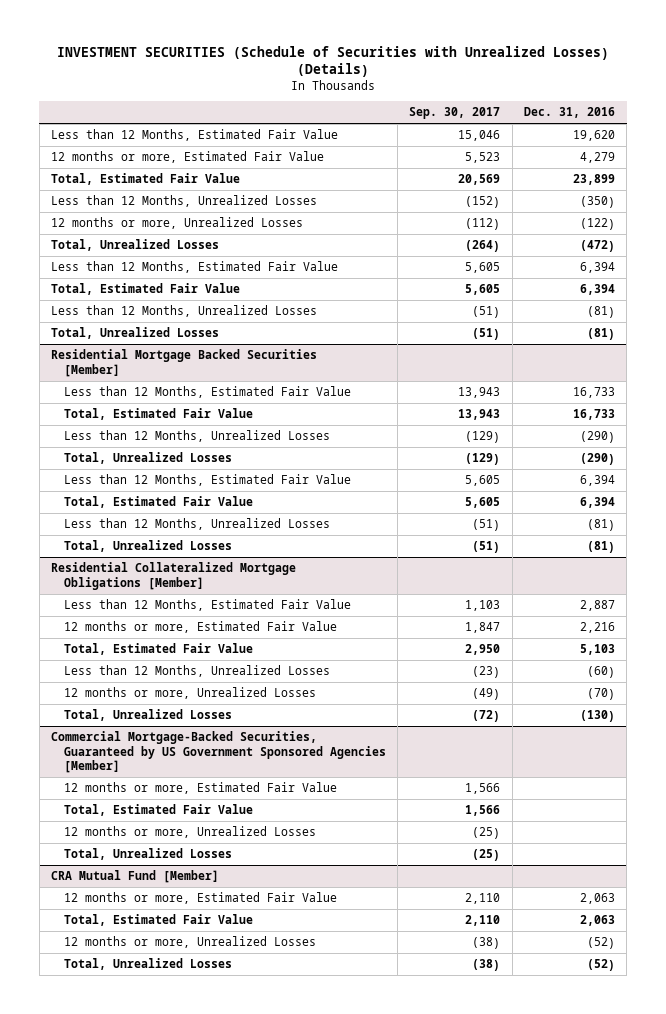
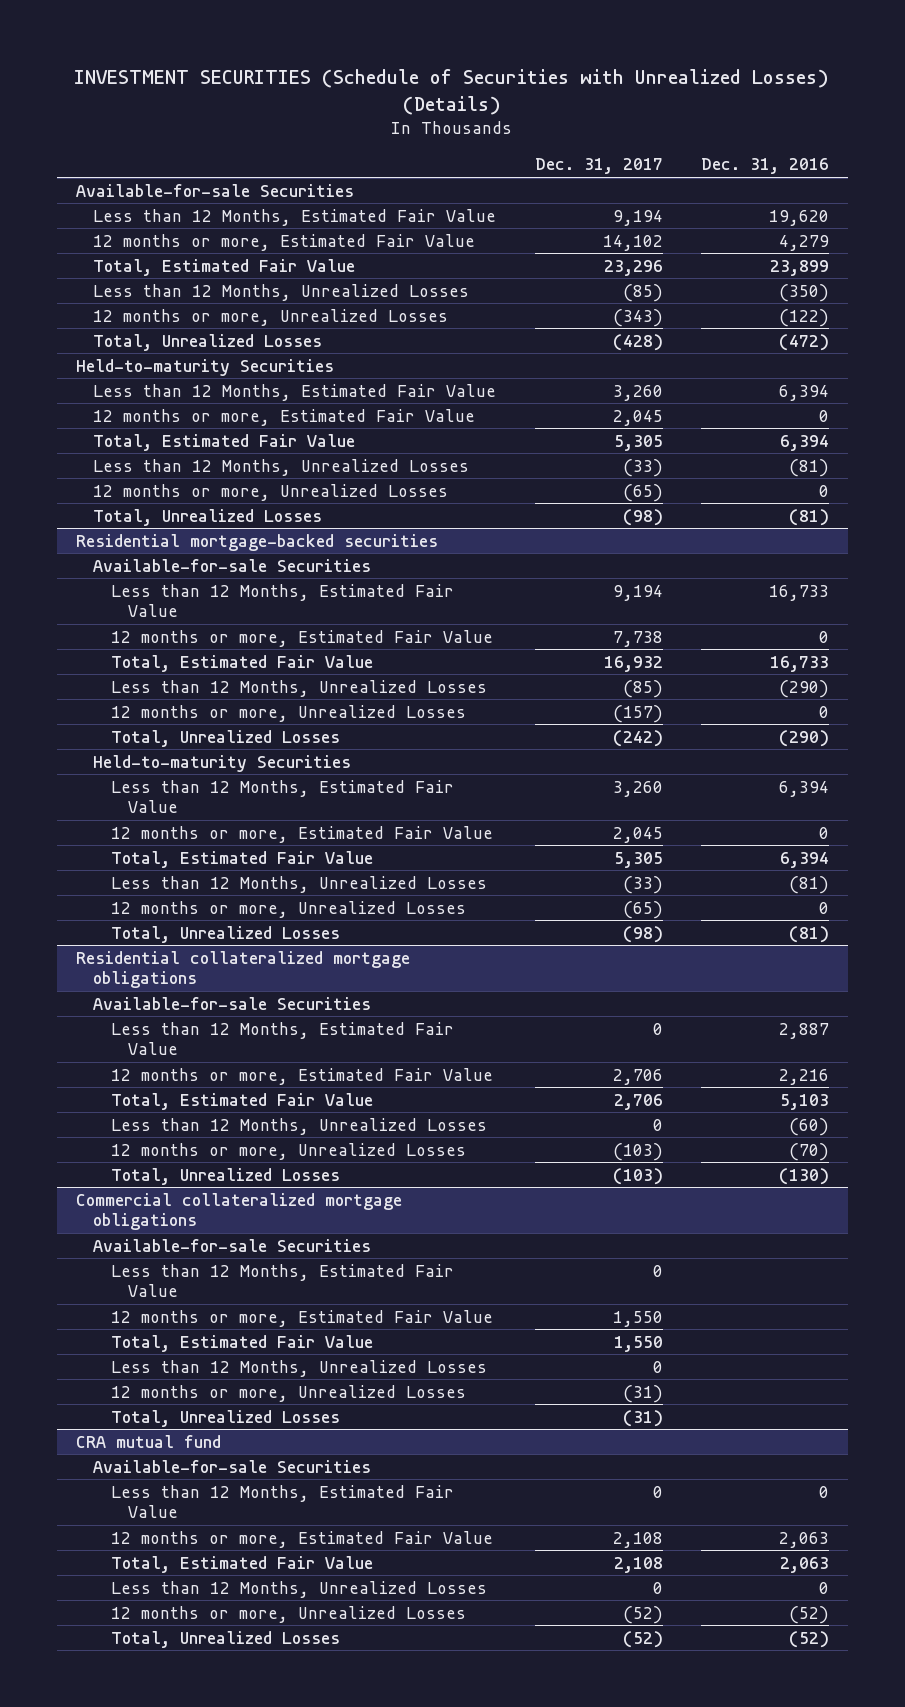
- | Sep. 30, 2017 | Dec. 31, 2016
+ | Dec. 31, 2017 | Dec. 31, 2016
+ Available-for-sale Securities
+ Held-to-maturity Securities
+ 12 months or more, Estimated Fair Value | 2,045 | 0
+ 12 months or more, Unrealized Losses | (65) | 0
- Residential Mortgage Backed Securities [Member]
+ Residential mortgage-backed securities
+ Available-for-sale Securities
+ 12 months or more, Estimated Fair Value | 7,738 | 0
+ 12 months or more, Unrealized Losses | (157) | 0
+ Held-to-maturity Securities
+ 12 months or more, Estimated Fair Value | 2,045 | 0
+ 12 months or more, Unrealized Losses | (65) | 0
- Residential Collateralized Mortgage Obligations [Member]
+ Residential collateralized mortgage obligations
+ Available-for-sale Securities
- Commercial Mortgage-Backed Securities, Guaranteed by US Government Sponsored Agencies [Member]
+ Commercial collateralized mortgage obligations
+ Available-for-sale Securities
+ Less than 12 Months, Estimated Fair Value | 0 |
+ Less than 12 Months, Unrealized Losses | 0 |
- CRA Mutual Fund [Member]
+ CRA mutual fund
+ Available-for-sale Securities
+ Less than 12 Months, Estimated Fair Value | 0 | 0
+ Less than 12 Months, Unrealized Losses | 0 | 0

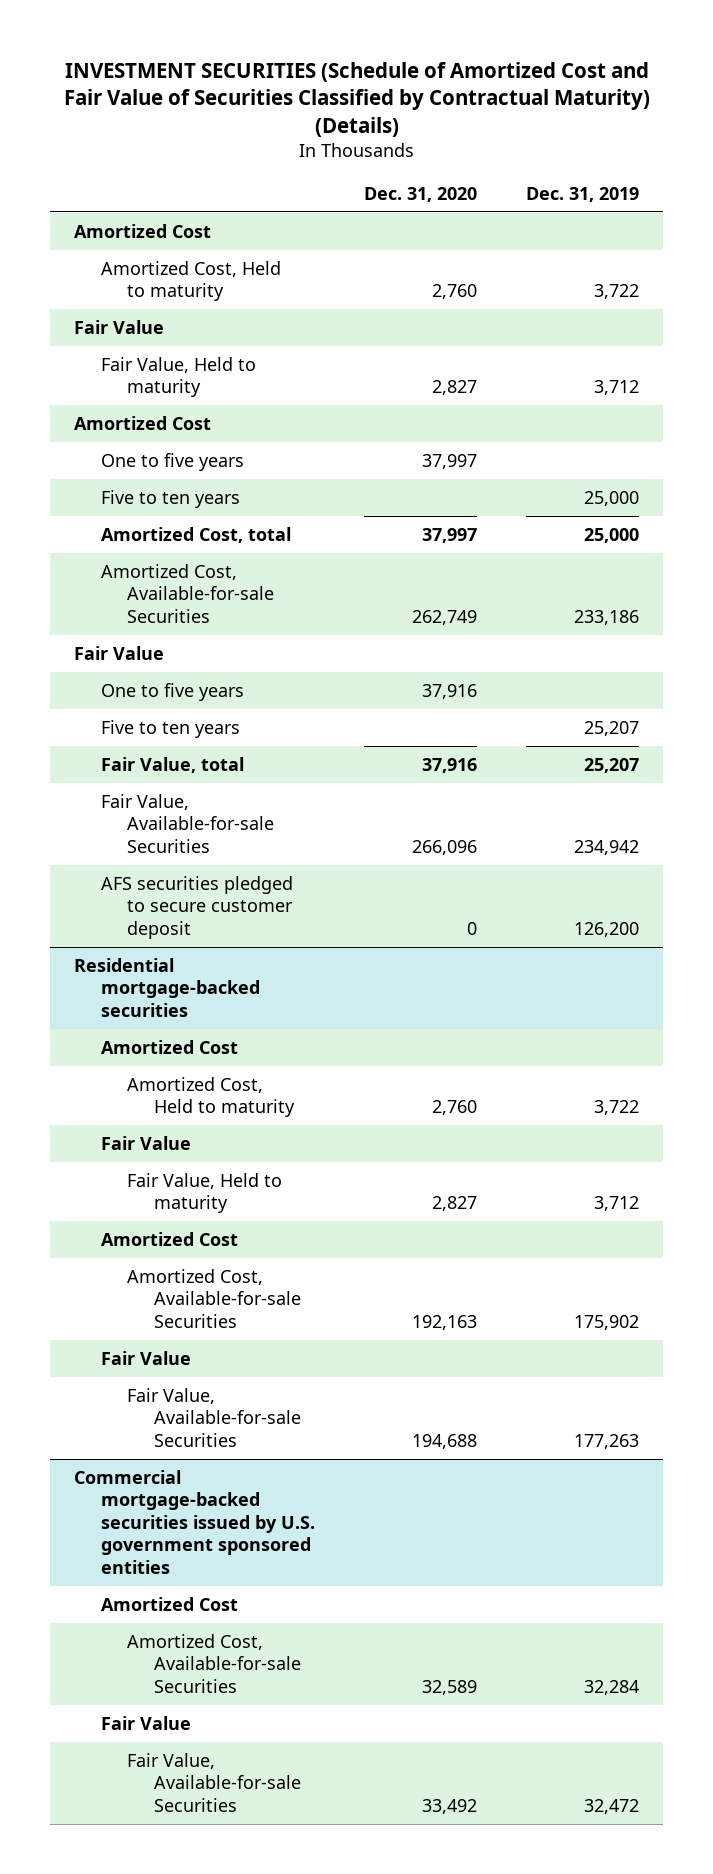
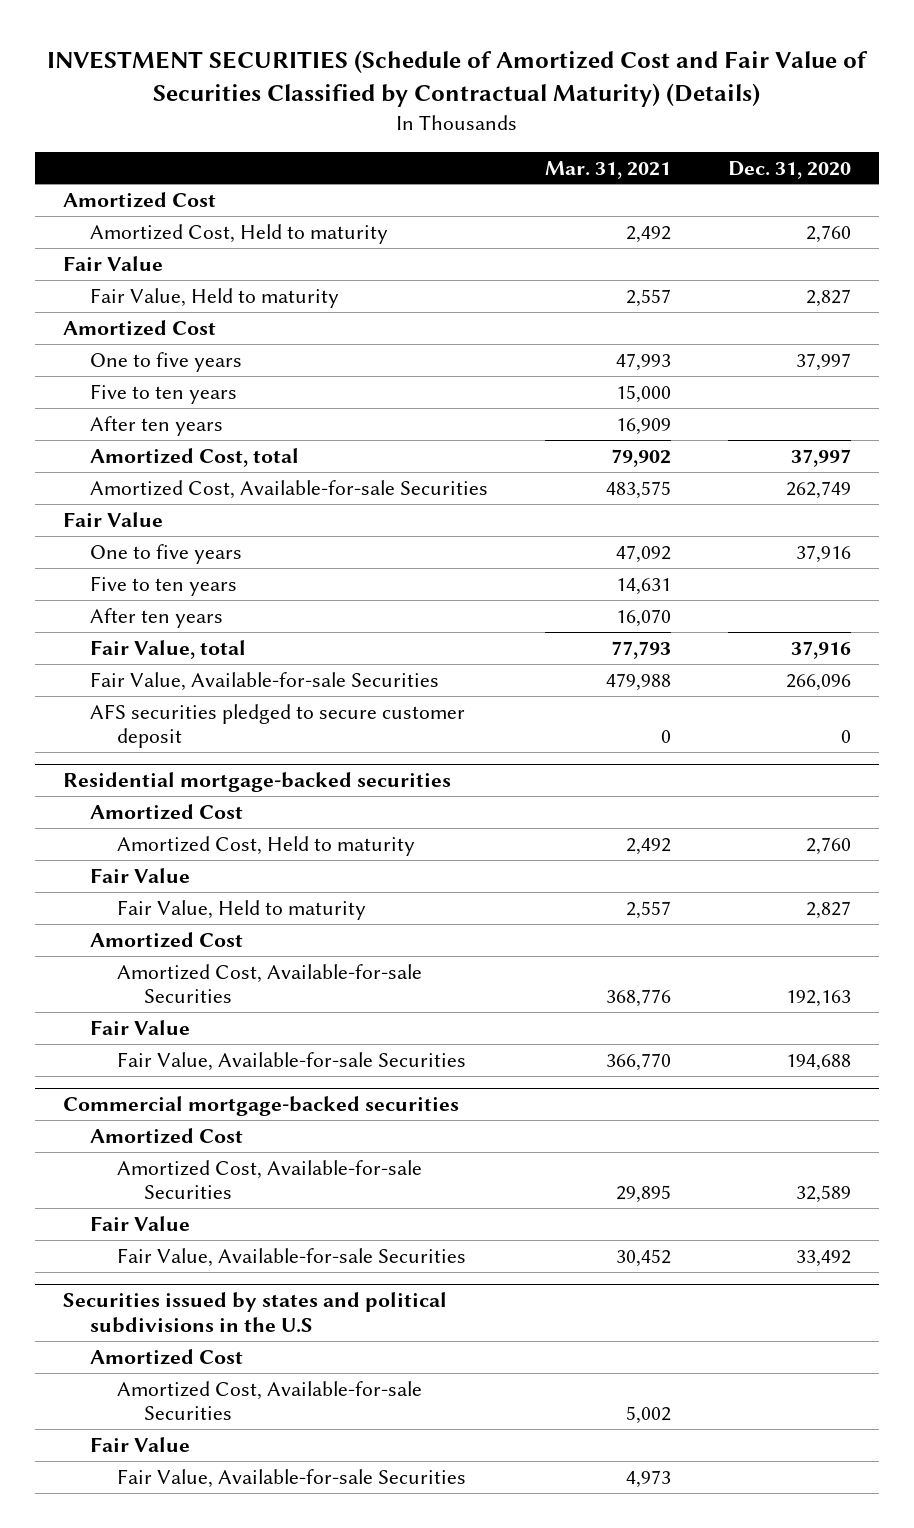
- | Dec. 31, 2020 | Dec. 31, 2019
+ | Mar. 31, 2021 | Dec. 31, 2020
+ After ten years | 16,909 |
+ After ten years | 16,070 |
- Commercial mortgage-backed securities issued by U.S. government sponsored entities
+ Commercial mortgage-backed securities
+ Securities issued by states and political subdivisions in the U.S
+ Amortized Cost
+ Amortized Cost, Available-for-sale Securities | 5,002 |
+ Fair Value
+ Fair Value, Available-for-sale Securities | 4,973 |

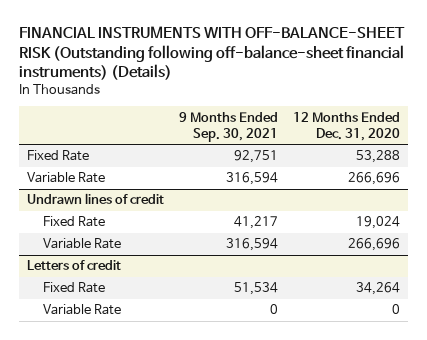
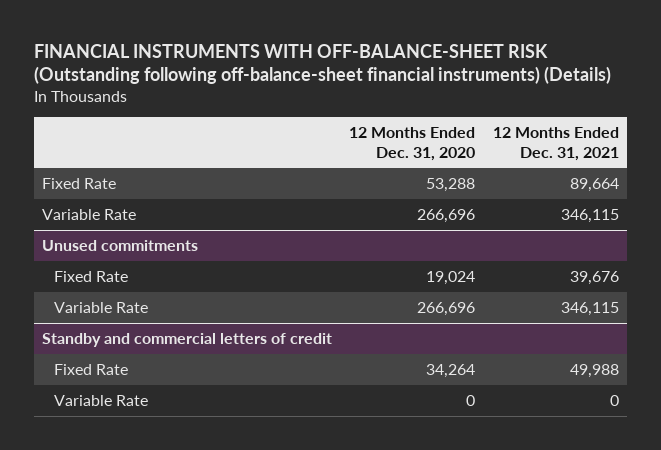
- | 9 Months Ended Sep. 30, 2021 | 12 Months Ended Dec. 31, 2020
+ | 12 Months Ended Dec. 31, 2020 | 12 Months Ended Dec. 31, 2021
- Undrawn lines of credit
+ Unused commitments
- Letters of credit
+ Standby and commercial letters of credit

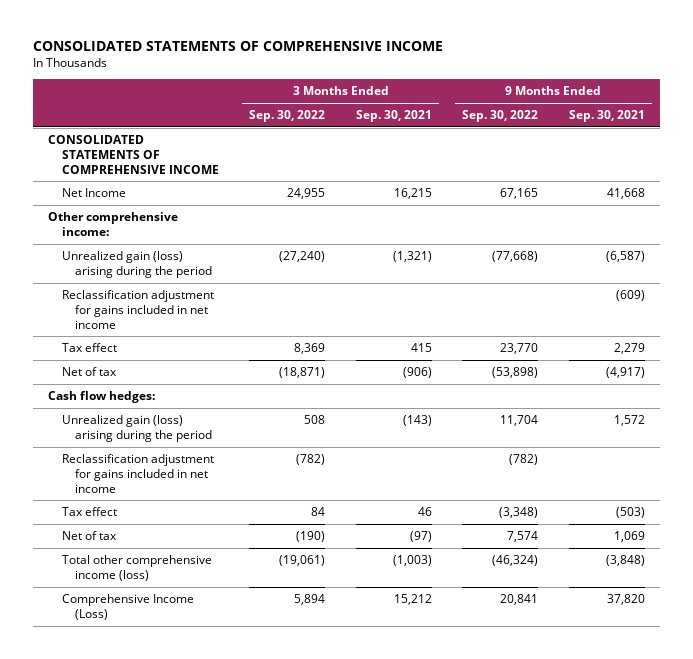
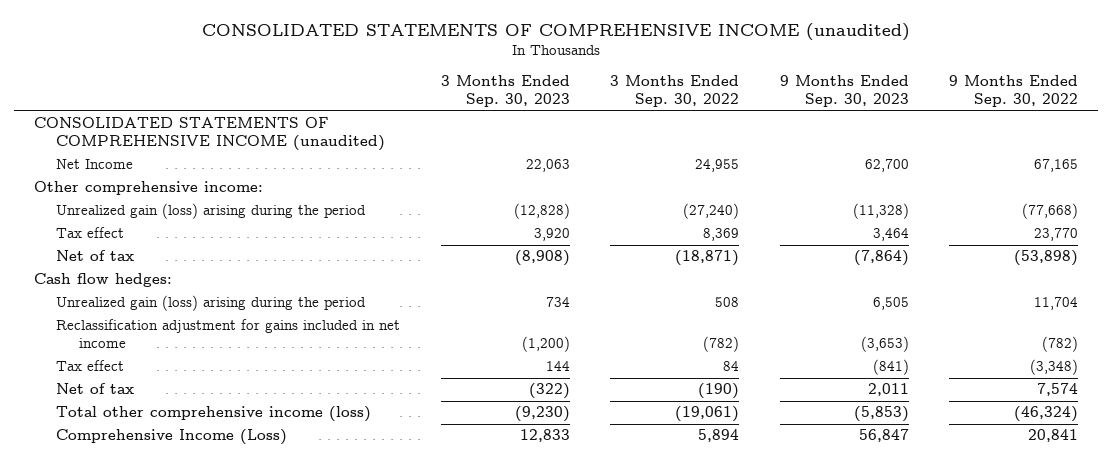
- CONSOLIDATED STATEMENTS OF COMPREHENSIVE INCOME
+ CONSOLIDATED STATEMENTS OF COMPREHENSIVE INCOME (unaudited)
- | 3 Months Ended Sep. 30, 2022 | 3 Months Ended Sep. 30, 2021 | 9 Months Ended Sep. 30, 2022 | 9 Months Ended Sep. 30, 2021
+ | 3 Months Ended Sep. 30, 2023 | 3 Months Ended Sep. 30, 2022 | 9 Months Ended Sep. 30, 2023 | 9 Months Ended Sep. 30, 2022
- CONSOLIDATED STATEMENTS OF COMPREHENSIVE INCOME
+ CONSOLIDATED STATEMENTS OF COMPREHENSIVE INCOME (unaudited)
- Reclassification adjustment for gains included in net income | | | | (609)

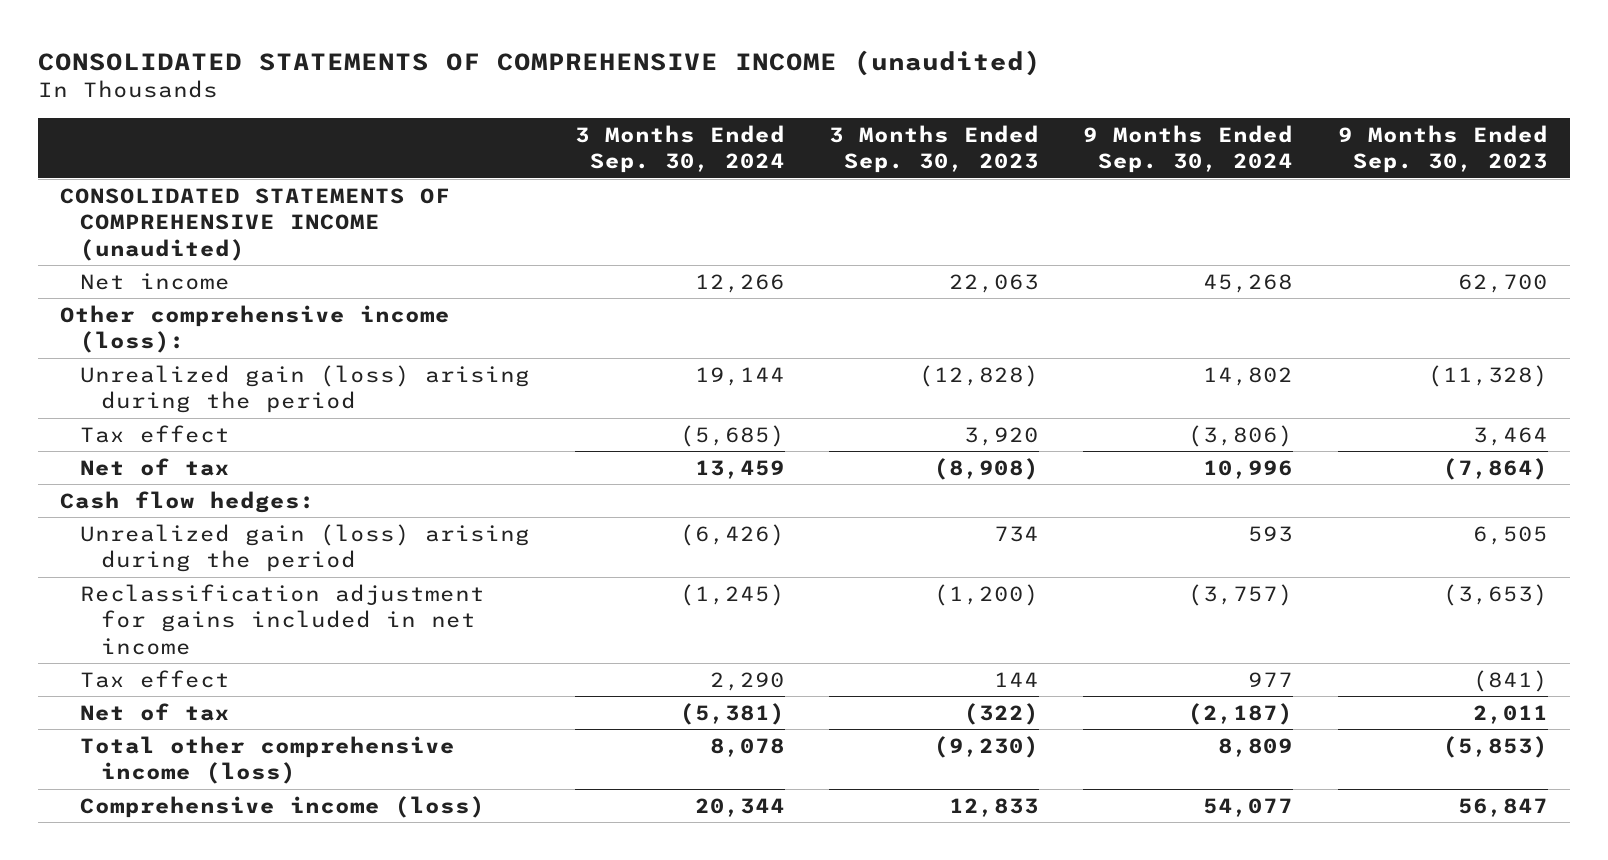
- | 3 Months Ended Sep. 30, 2023 | 3 Months Ended Sep. 30, 2022 | 9 Months Ended Sep. 30, 2023 | 9 Months Ended Sep. 30, 2022
+ | 3 Months Ended Sep. 30, 2024 | 3 Months Ended Sep. 30, 2023 | 9 Months Ended Sep. 30, 2024 | 9 Months Ended Sep. 30, 2023
- Net Income | 22,063 | 24,955 | 62,700 | 67,165
- Other comprehensive income:
+ Net income | 12,266 | 22,063 | 45,268 | 62,700
+ Other comprehensive income (loss):
- Comprehensive Income (Loss) | 12,833 | 5,894 | 56,847 | 20,841
+ Comprehensive income (loss) | 20,344 | 12,833 | 54,077 | 56,847

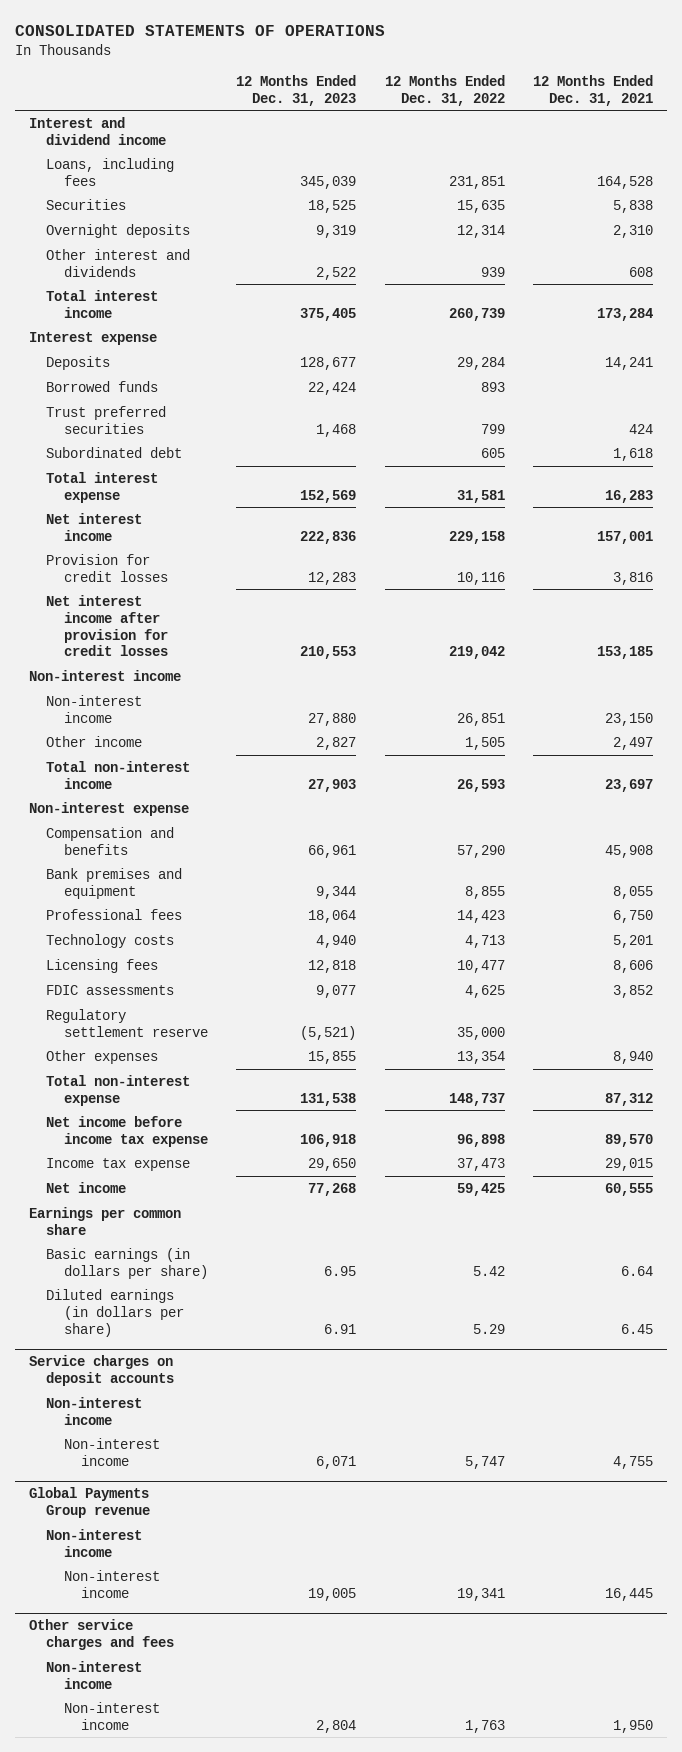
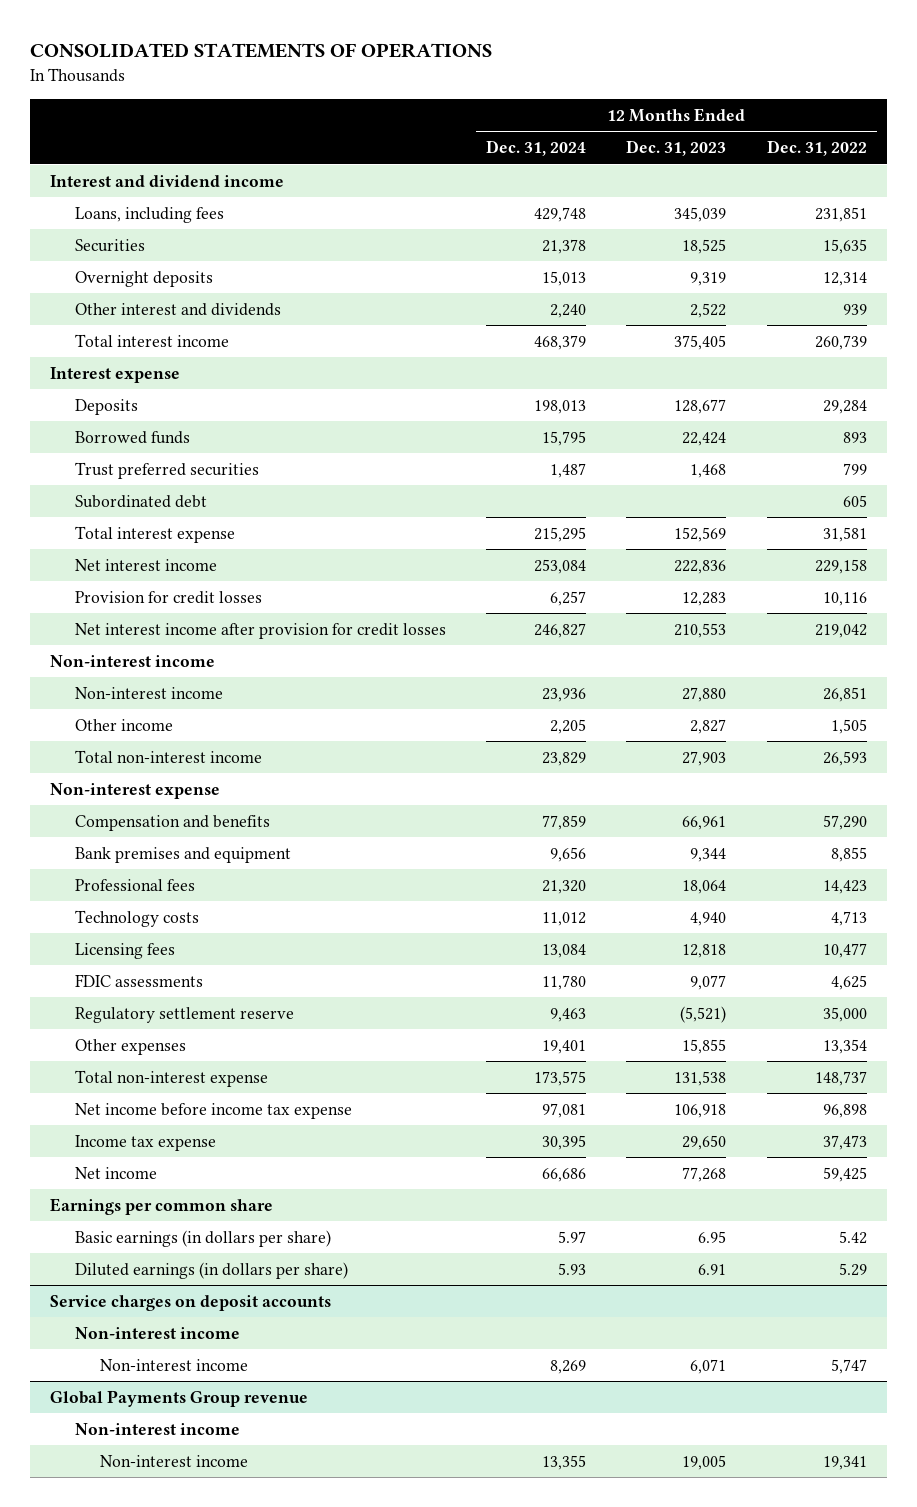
- | 12 Months Ended Dec. 31, 2023 | 12 Months Ended Dec. 31, 2022 | 12 Months Ended Dec. 31, 2021
+ | 12 Months Ended Dec. 31, 2024 | 12 Months Ended Dec. 31, 2023 | 12 Months Ended Dec. 31, 2022
- Other service charges and fees
- Non-interest income
- Non-interest income | 2,804 | 1,763 | 1,950

